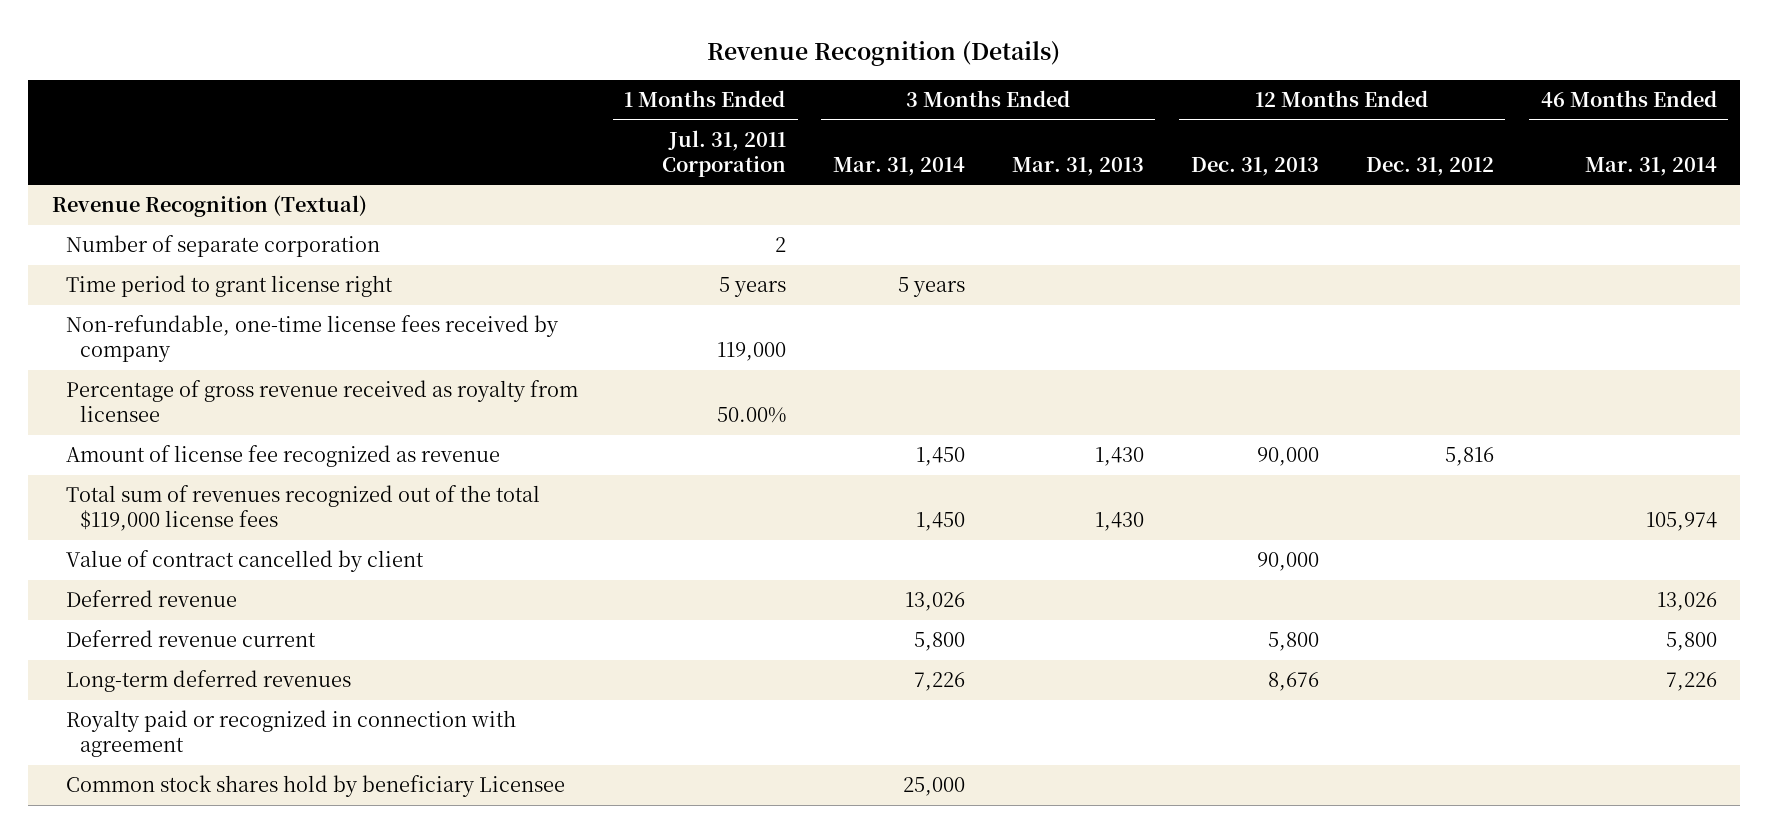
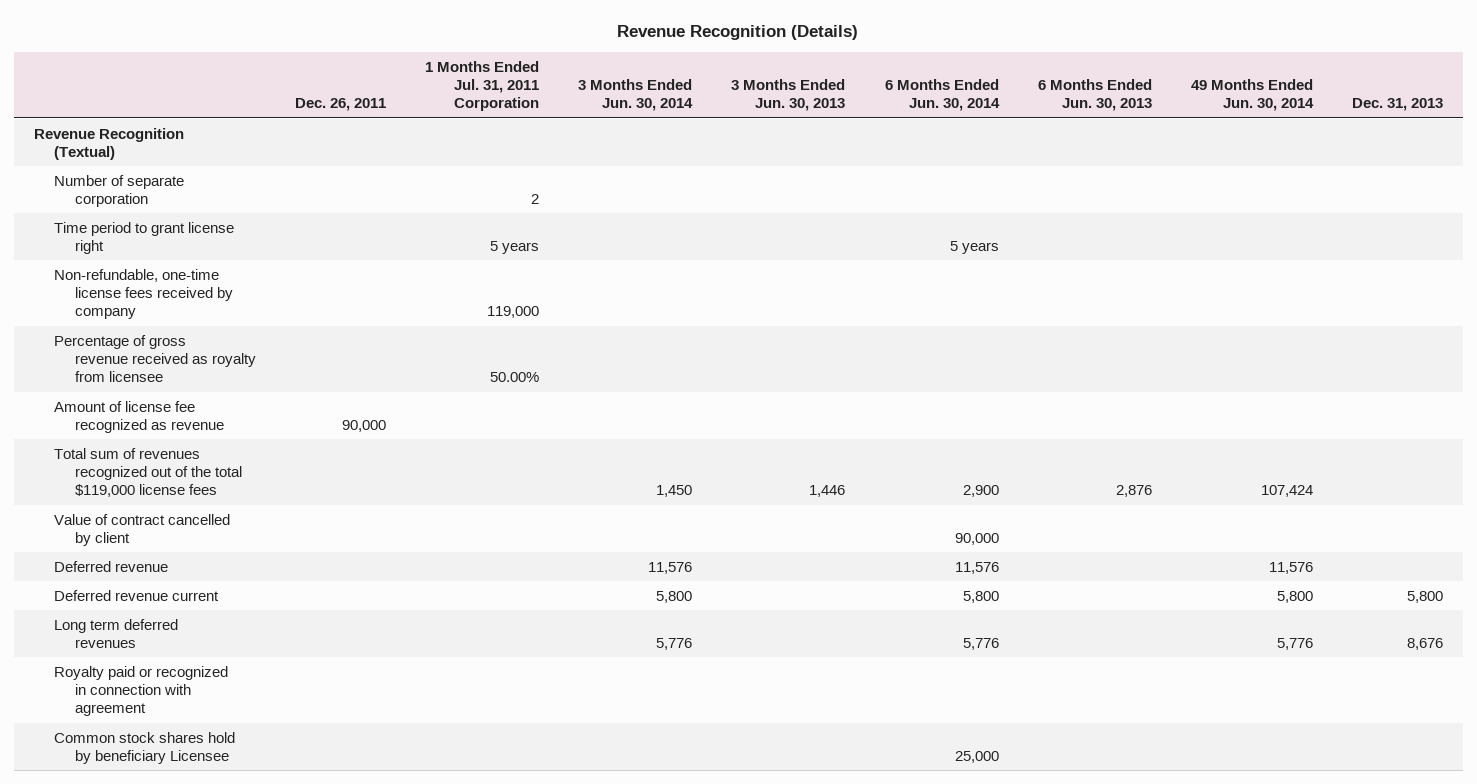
- | 1 Months Ended Jul. 31, 2011 Corporation | 3 Months Ended Mar. 31, 2014 | 3 Months Ended Mar. 31, 2013 | 12 Months Ended Dec. 31, 2013 | 12 Months Ended Dec. 31, 2012 | 46 Months Ended Mar. 31, 2014
+ | Dec. 26, 2011 | 1 Months Ended Jul. 31, 2011 Corporation | 3 Months Ended Jun. 30, 2014 | 3 Months Ended Jun. 30, 2013 | 6 Months Ended Jun. 30, 2014 | 6 Months Ended Jun. 30, 2013 | 49 Months Ended Jun. 30, 2014 | Dec. 31, 2013
- Long-term deferred revenues | | 7,226 | | 8,676 | | 7,226
+ Long term deferred revenues | | | 5,776 | | 5,776 | | 5,776 | 8,676

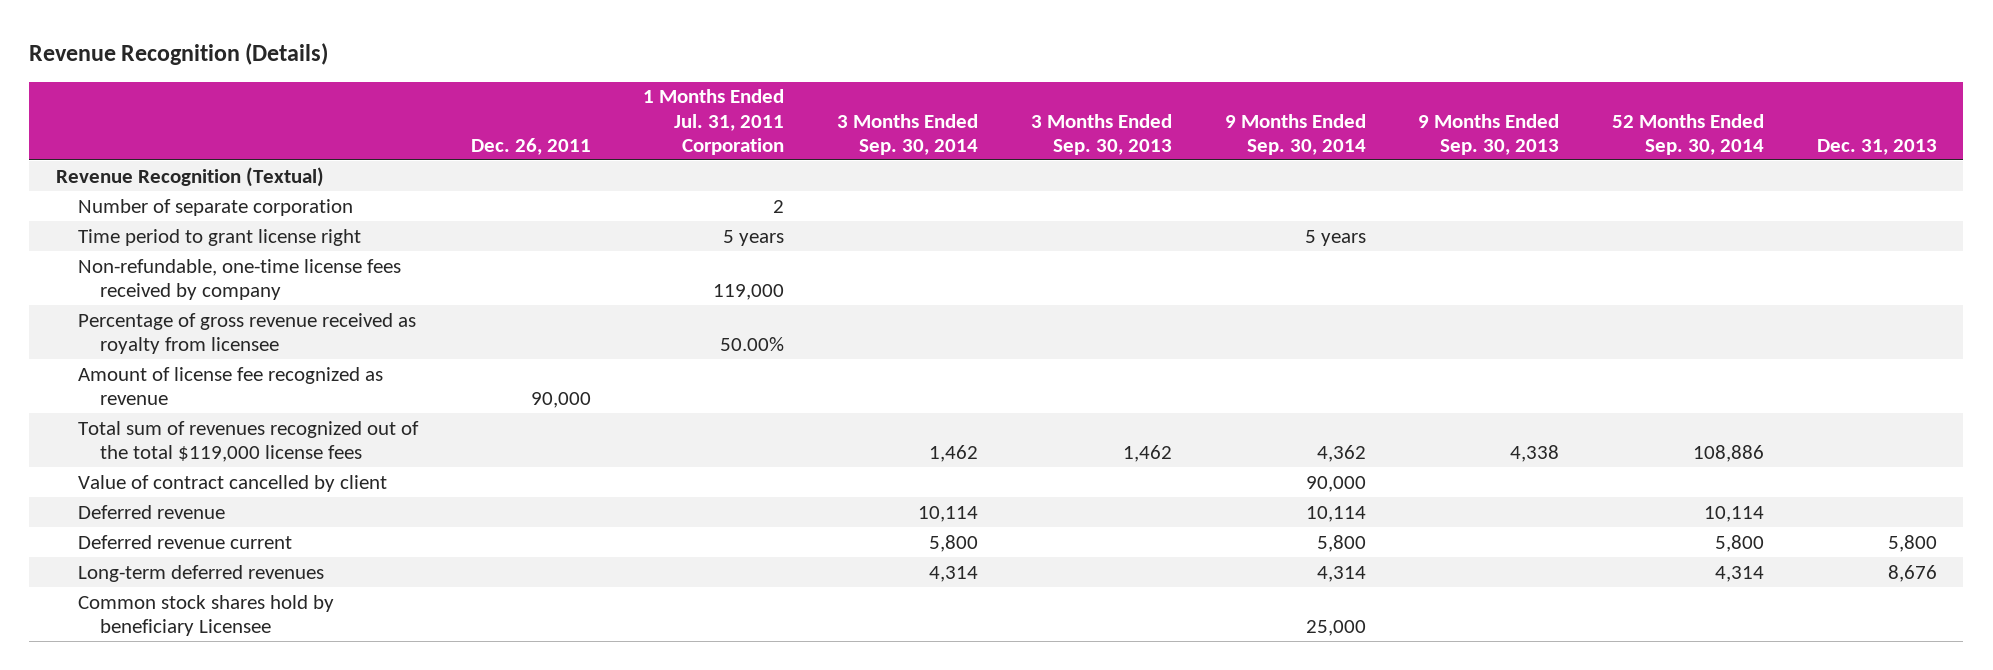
- | Dec. 26, 2011 | 1 Months Ended Jul. 31, 2011 Corporation | 3 Months Ended Jun. 30, 2014 | 3 Months Ended Jun. 30, 2013 | 6 Months Ended Jun. 30, 2014 | 6 Months Ended Jun. 30, 2013 | 49 Months Ended Jun. 30, 2014 | Dec. 31, 2013
+ | Dec. 26, 2011 | 1 Months Ended Jul. 31, 2011 Corporation | 3 Months Ended Sep. 30, 2014 | 3 Months Ended Sep. 30, 2013 | 9 Months Ended Sep. 30, 2014 | 9 Months Ended Sep. 30, 2013 | 52 Months Ended Sep. 30, 2014 | Dec. 31, 2013
- Long term deferred revenues | | | 5,776 | | 5,776 | | 5,776 | 8,676
- Royalty paid or recognized in connection with agreement
+ Long-term deferred revenues | | | 4,314 | | 4,314 | | 4,314 | 8,676

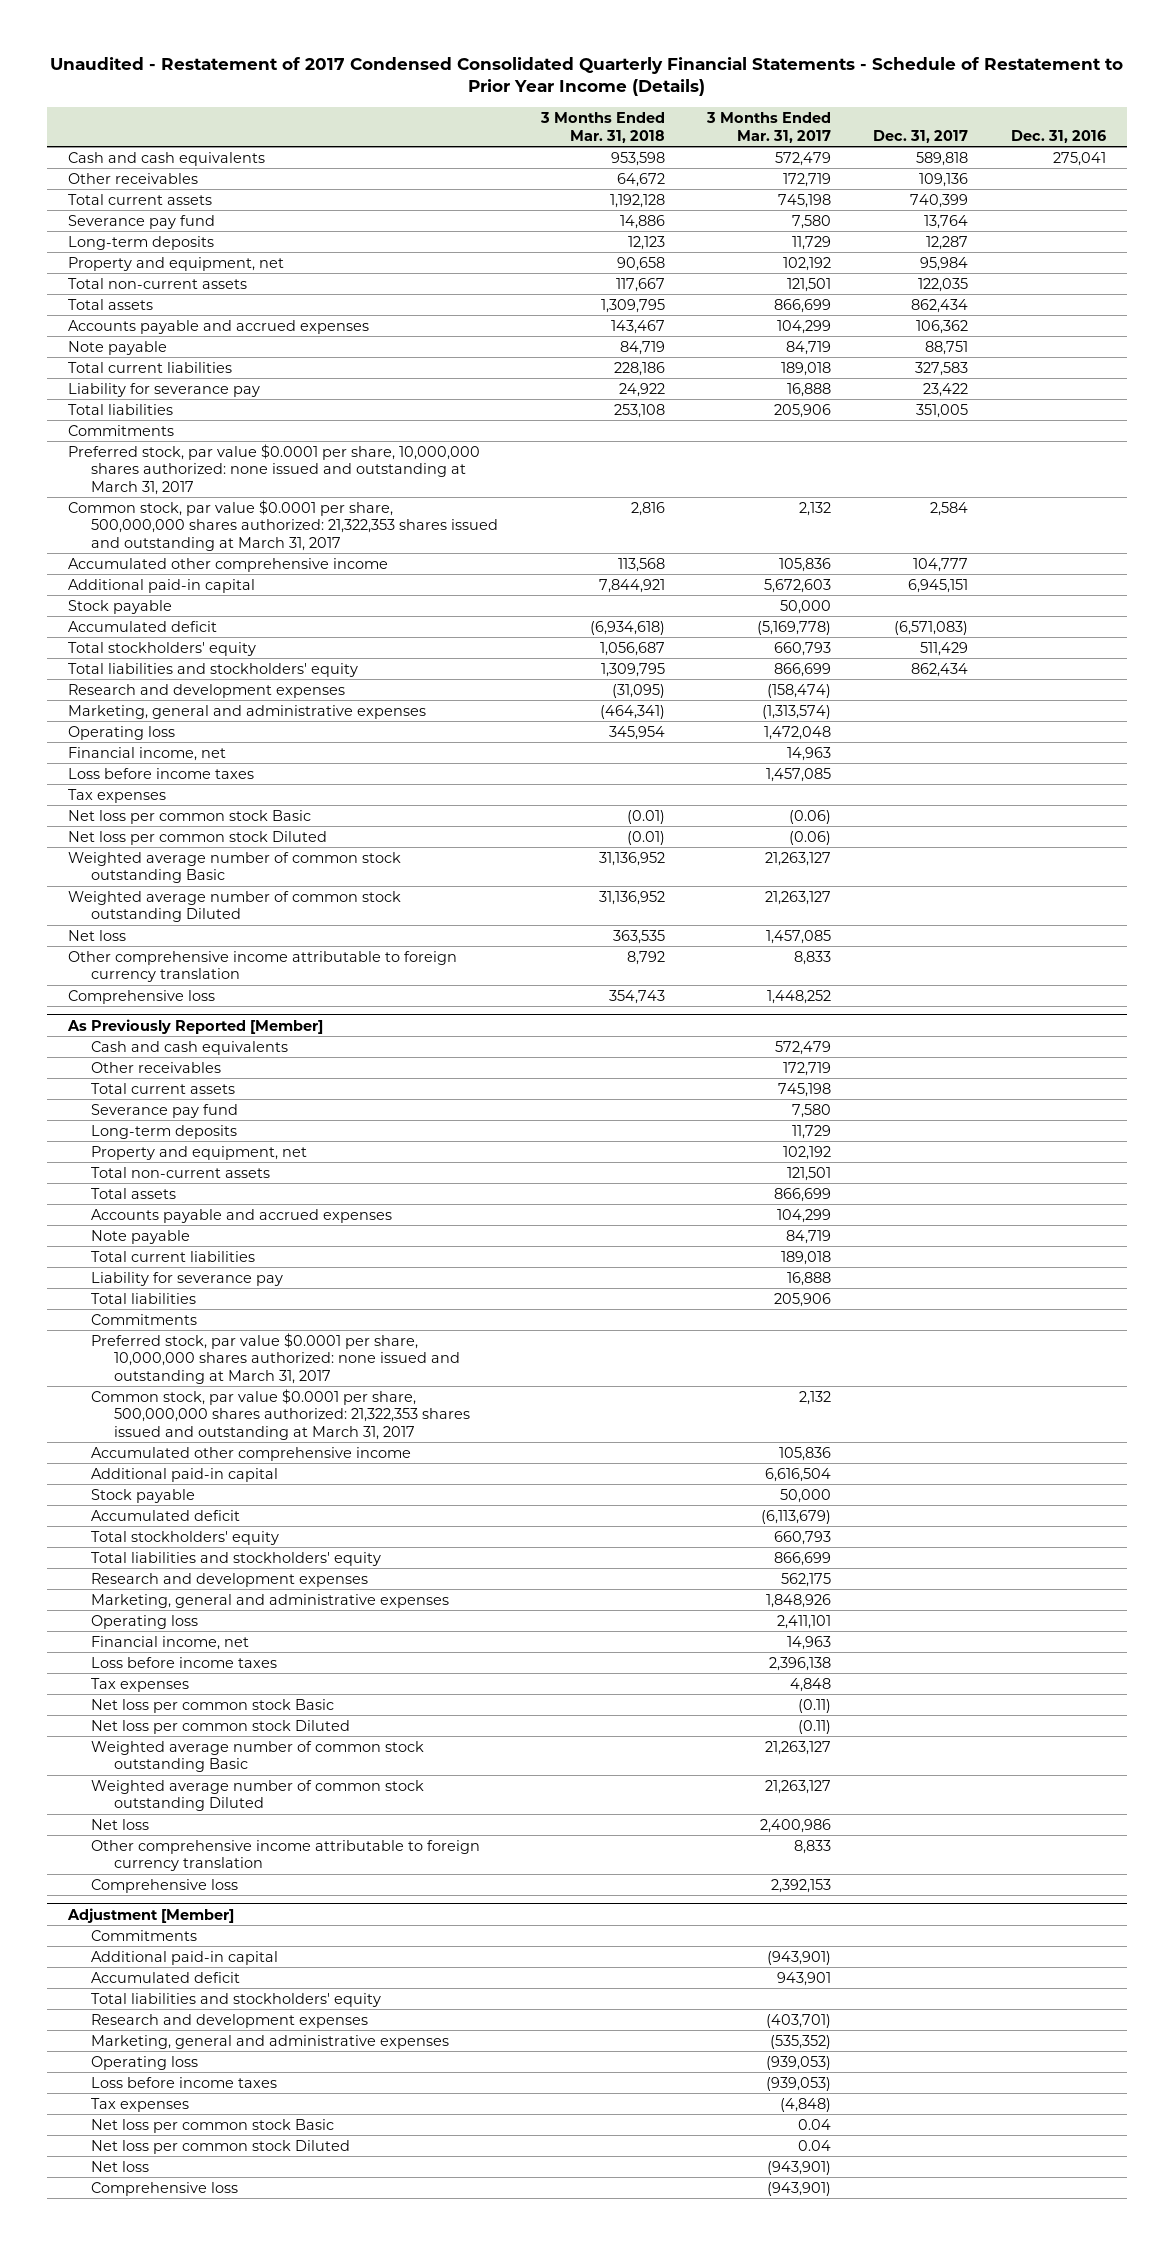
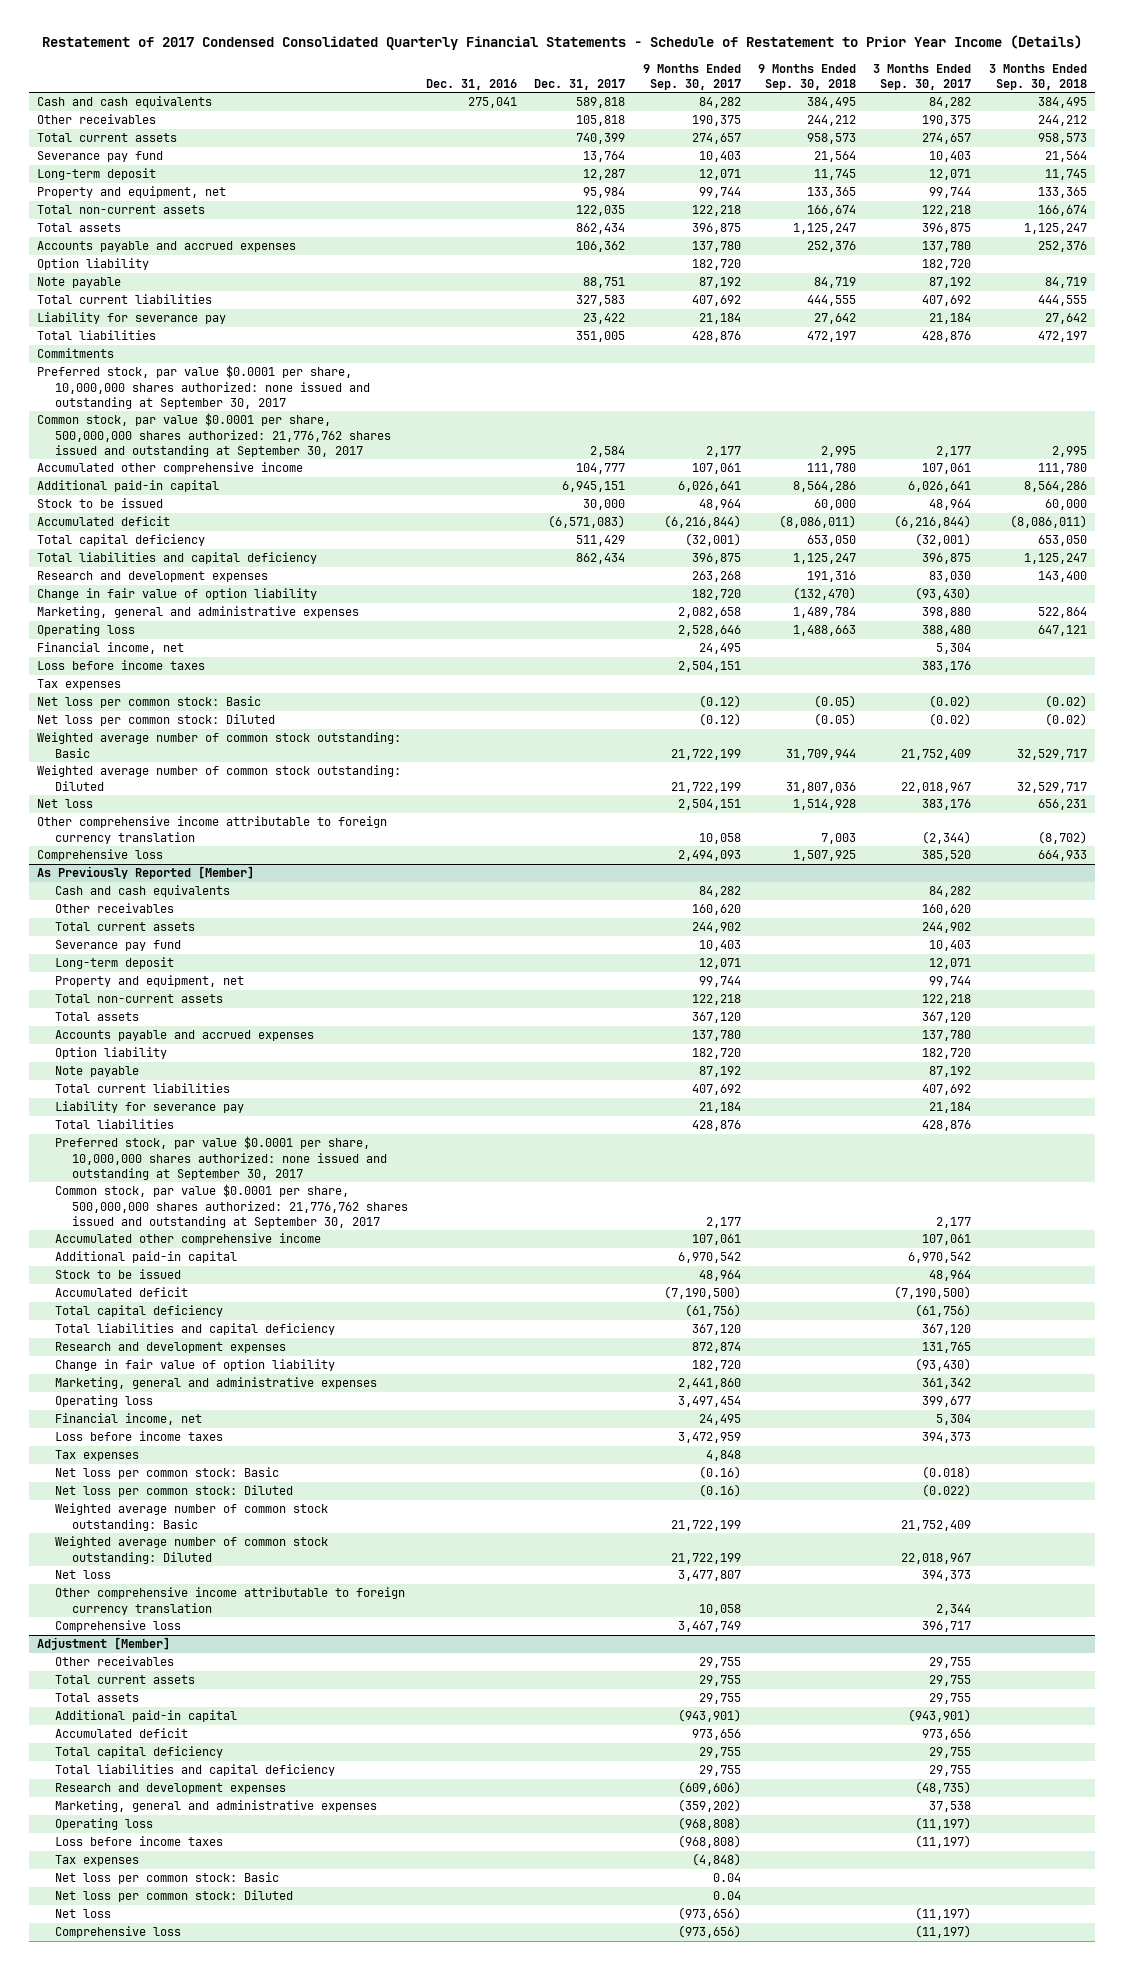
- Unaudited - Restatement of 2017 Condensed Consolidated Quarterly Financial Statements - Schedule of Restatement to Prior Year Income (Details)
+ Restatement of 2017 Condensed Consolidated Quarterly Financial Statements - Schedule of Restatement to Prior Year Income (Details)
- | 3 Months Ended Mar. 31, 2018 | 3 Months Ended Mar. 31, 2017 | Dec. 31, 2017 | Dec. 31, 2016
+ | Dec. 31, 2016 | Dec. 31, 2017 | 9 Months Ended Sep. 30, 2017 | 9 Months Ended Sep. 30, 2018 | 3 Months Ended Sep. 30, 2017 | 3 Months Ended Sep. 30, 2018
- Other receivables | 64,672 | 172,719 | 109,136 |
+ Other receivables | | 105,818 | 190,375 | 244,212 | 190,375 | 244,212
- Long-term deposits | 12,123 | 11,729 | 12,287 |
+ Long-term deposit | | 12,287 | 12,071 | 11,745 | 12,071 | 11,745
+ Option liability | | | 182,720 | | 182,720 |
- Preferred stock, par value $0.0001 per share, 10,000,000 shares authorized: none issued and outstanding at March 31, 2017
- Common stock, par value $0.0001 per share, 500,000,000 shares authorized: 21,322,353 shares issued and outstanding at March 31, 2017 | 2,816 | 2,132 | 2,584 |
+ Preferred stock, par value $0.0001 per share, 10,000,000 shares authorized: none issued and outstanding at September 30, 2017
+ Common stock, par value $0.0001 per share, 500,000,000 shares authorized: 21,776,762 shares issued and outstanding at September 30, 2017 | | 2,584 | 2,177 | 2,995 | 2,177 | 2,995
- Stock payable | | 50,000 | |
+ Stock to be issued | | 30,000 | 48,964 | 60,000 | 48,964 | 60,000
- Total stockholders' equity | 1,056,687 | 660,793 | 511,429 |
- Total liabilities and stockholders' equity | 1,309,795 | 866,699 | 862,434 |
+ Total capital deficiency | | 511,429 | (32,001) | 653,050 | (32,001) | 653,050
+ Total liabilities and capital deficiency | | 862,434 | 396,875 | 1,125,247 | 396,875 | 1,125,247
+ Change in fair value of option liability | | | 182,720 | (132,470) | (93,430) |
- Net loss per common stock Basic | (0.01) | (0.06) | |
- Net loss per common stock Diluted | (0.01) | (0.06) | |
- Weighted average number of common stock outstanding Basic | 31,136,952 | 21,263,127 | |
- Weighted average number of common stock outstanding Diluted | 31,136,952 | 21,263,127 | |
+ Net loss per common stock: Basic | | | (0.12) | (0.05) | (0.02) | (0.02)
+ Net loss per common stock: Diluted | | | (0.12) | (0.05) | (0.02) | (0.02)
+ Weighted average number of common stock outstanding: Basic | | | 21,722,199 | 31,709,944 | 21,752,409 | 32,529,717
+ Weighted average number of common stock outstanding: Diluted | | | 21,722,199 | 31,807,036 | 22,018,967 | 32,529,717
@ As Previously Reported [Member]
- Long-term deposits | | 11,729 | |
+ Long-term deposit | | | 12,071 | | 12,071 |
+ Option liability | | | 182,720 | | 182,720 |
- Commitments
- Preferred stock, par value $0.0001 per share, 10,000,000 shares authorized: none issued and outstanding at March 31, 2017
- Common stock, par value $0.0001 per share, 500,000,000 shares authorized: 21,322,353 shares issued and outstanding at March 31, 2017 | | 2,132 | |
+ Preferred stock, par value $0.0001 per share, 10,000,000 shares authorized: none issued and outstanding at September 30, 2017
+ Common stock, par value $0.0001 per share, 500,000,000 shares authorized: 21,776,762 shares issued and outstanding at September 30, 2017 | | | 2,177 | | 2,177 |
- Stock payable | | 50,000 | |
+ Stock to be issued | | | 48,964 | | 48,964 |
- Total stockholders' equity | | 660,793 | |
- Total liabilities and stockholders' equity | | 866,699 | |
+ Total capital deficiency | | | (61,756) | | (61,756) |
+ Total liabilities and capital deficiency | | | 367,120 | | 367,120 |
+ Change in fair value of option liability | | | 182,720 | | (93,430) |
- Net loss per common stock Basic | | (0.11) | |
- Net loss per common stock Diluted | | (0.11) | |
- Weighted average number of common stock outstanding Basic | | 21,263,127 | |
- Weighted average number of common stock outstanding Diluted | | 21,263,127 | |
+ Net loss per common stock: Basic | | | (0.16) | | (0.018) |
+ Net loss per common stock: Diluted | | | (0.16) | | (0.022) |
+ Weighted average number of common stock outstanding: Basic | | | 21,722,199 | | 21,752,409 |
+ Weighted average number of common stock outstanding: Diluted | | | 21,722,199 | | 22,018,967 |
@ Adjustment [Member]
- Commitments
+ Other receivables | | | 29,755 | | 29,755 |
+ Total current assets | | | 29,755 | | 29,755 |
+ Total assets | | | 29,755 | | 29,755 |
- Total liabilities and stockholders' equity
+ Total capital deficiency | | | 29,755 | | 29,755 |
+ Total liabilities and capital deficiency | | | 29,755 | | 29,755 |
- Net loss per common stock Basic | | 0.04 | |
- Net loss per common stock Diluted | | 0.04 | |
+ Net loss per common stock: Basic | | | 0.04 | | |
+ Net loss per common stock: Diluted | | | 0.04 | | |

